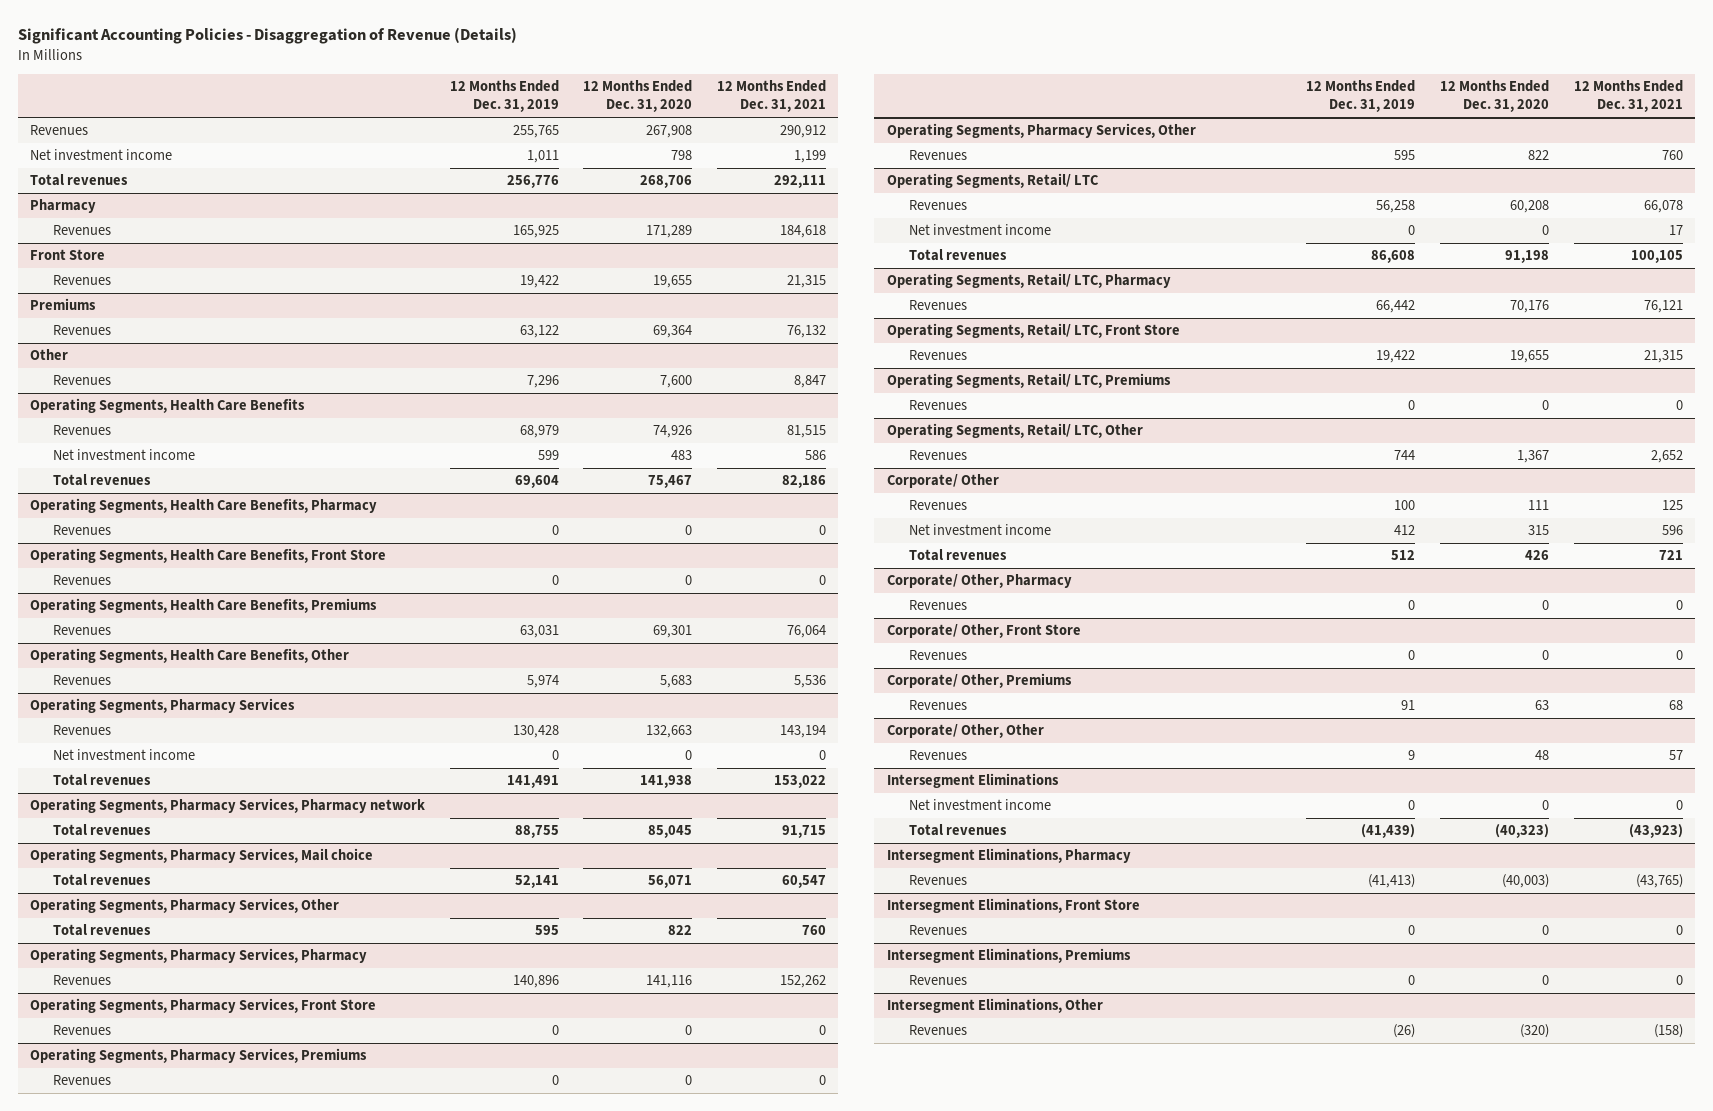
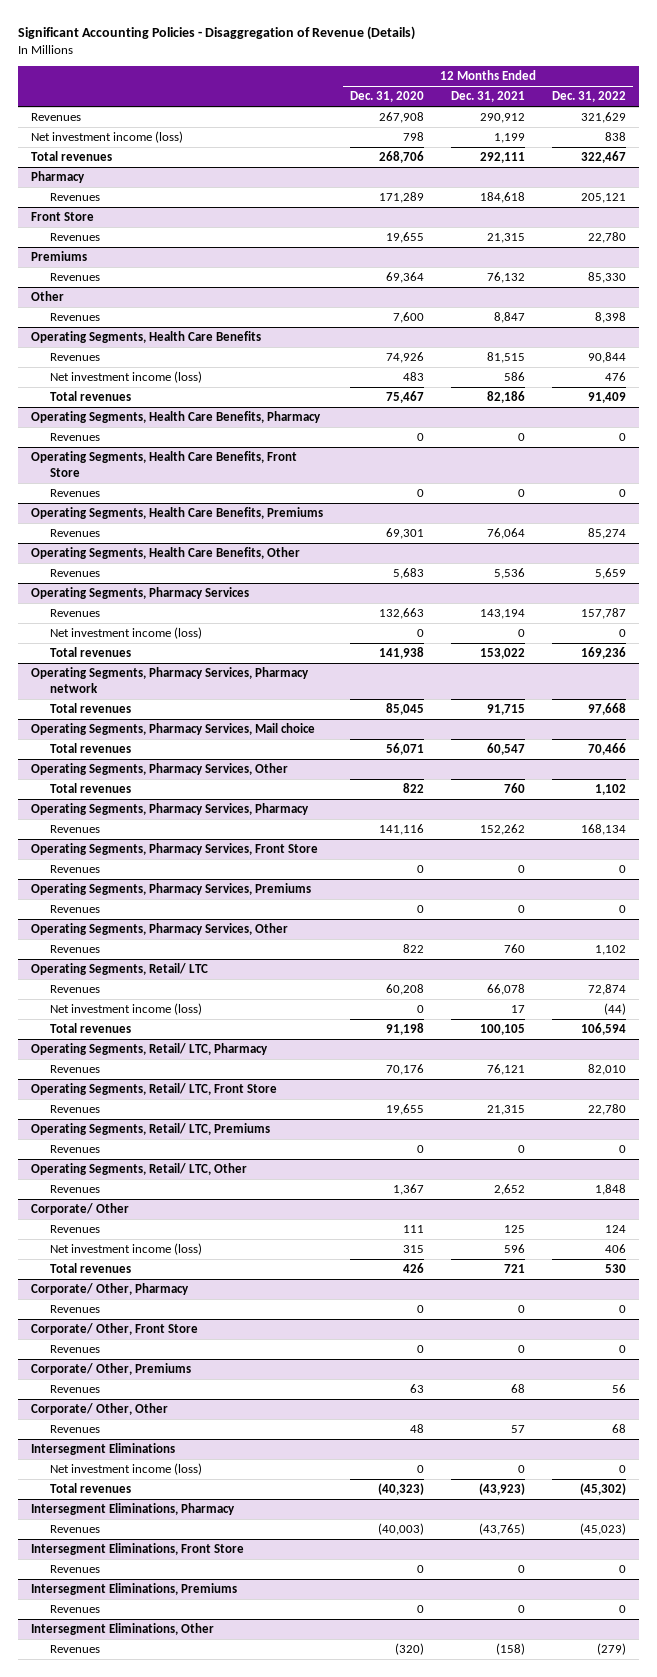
- | 12 Months Ended Dec. 31, 2019 | 12 Months Ended Dec. 31, 2020 | 12 Months Ended Dec. 31, 2021
+ | 12 Months Ended Dec. 31, 2020 | 12 Months Ended Dec. 31, 2021 | 12 Months Ended Dec. 31, 2022
- Net investment income | 1,011 | 798 | 1,199
+ Net investment income (loss) | 798 | 1,199 | 838
@ Operating Segments, Health Care Benefits
- Net investment income | 599 | 483 | 586
+ Net investment income (loss) | 483 | 586 | 476
@ Operating Segments, Pharmacy Services
- Net investment income | 0 | 0 | 0
+ Net investment income (loss) | 0 | 0 | 0
@ Operating Segments, Retail/ LTC
- Net investment income | 0 | 0 | 17
+ Net investment income (loss) | 0 | 17 | (44)
@ Corporate/ Other
- Net investment income | 412 | 315 | 596
+ Net investment income (loss) | 315 | 596 | 406
@ Intersegment Eliminations
- Net investment income | 0 | 0 | 0
+ Net investment income (loss) | 0 | 0 | 0

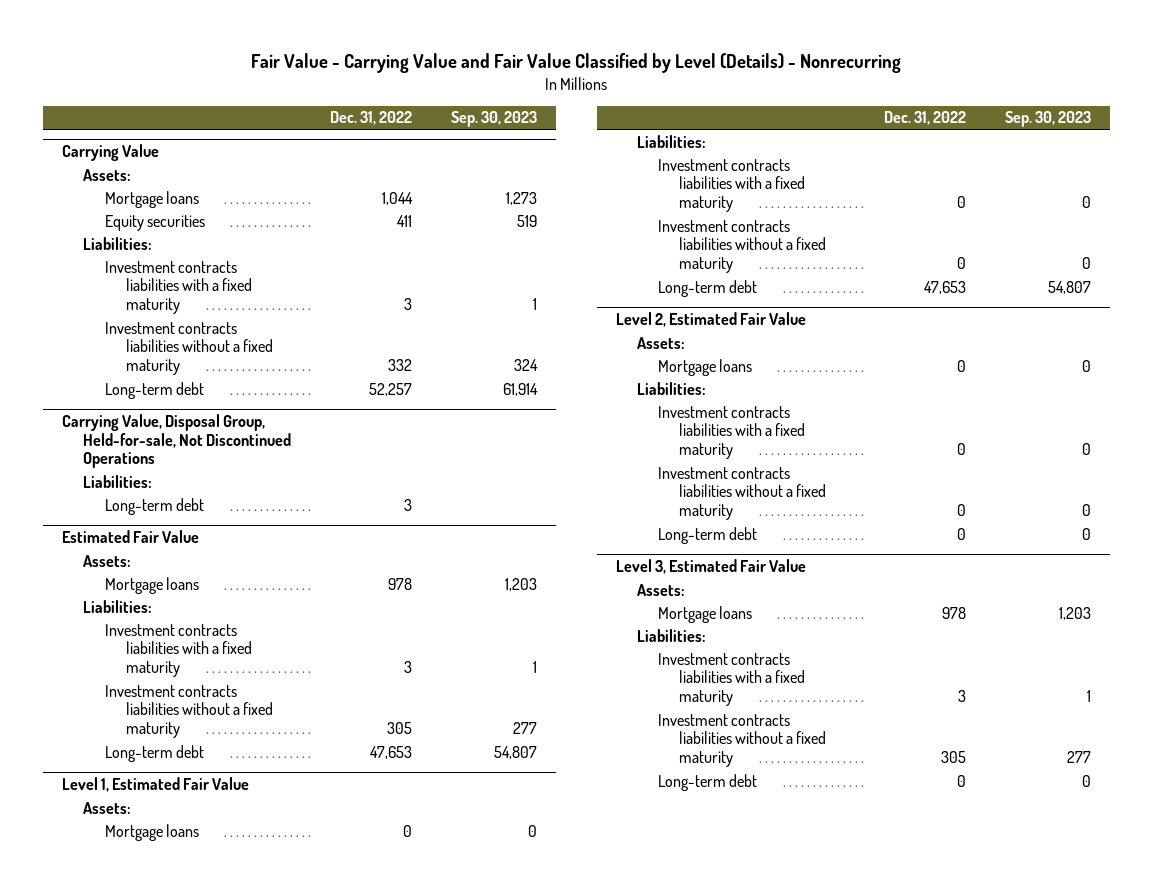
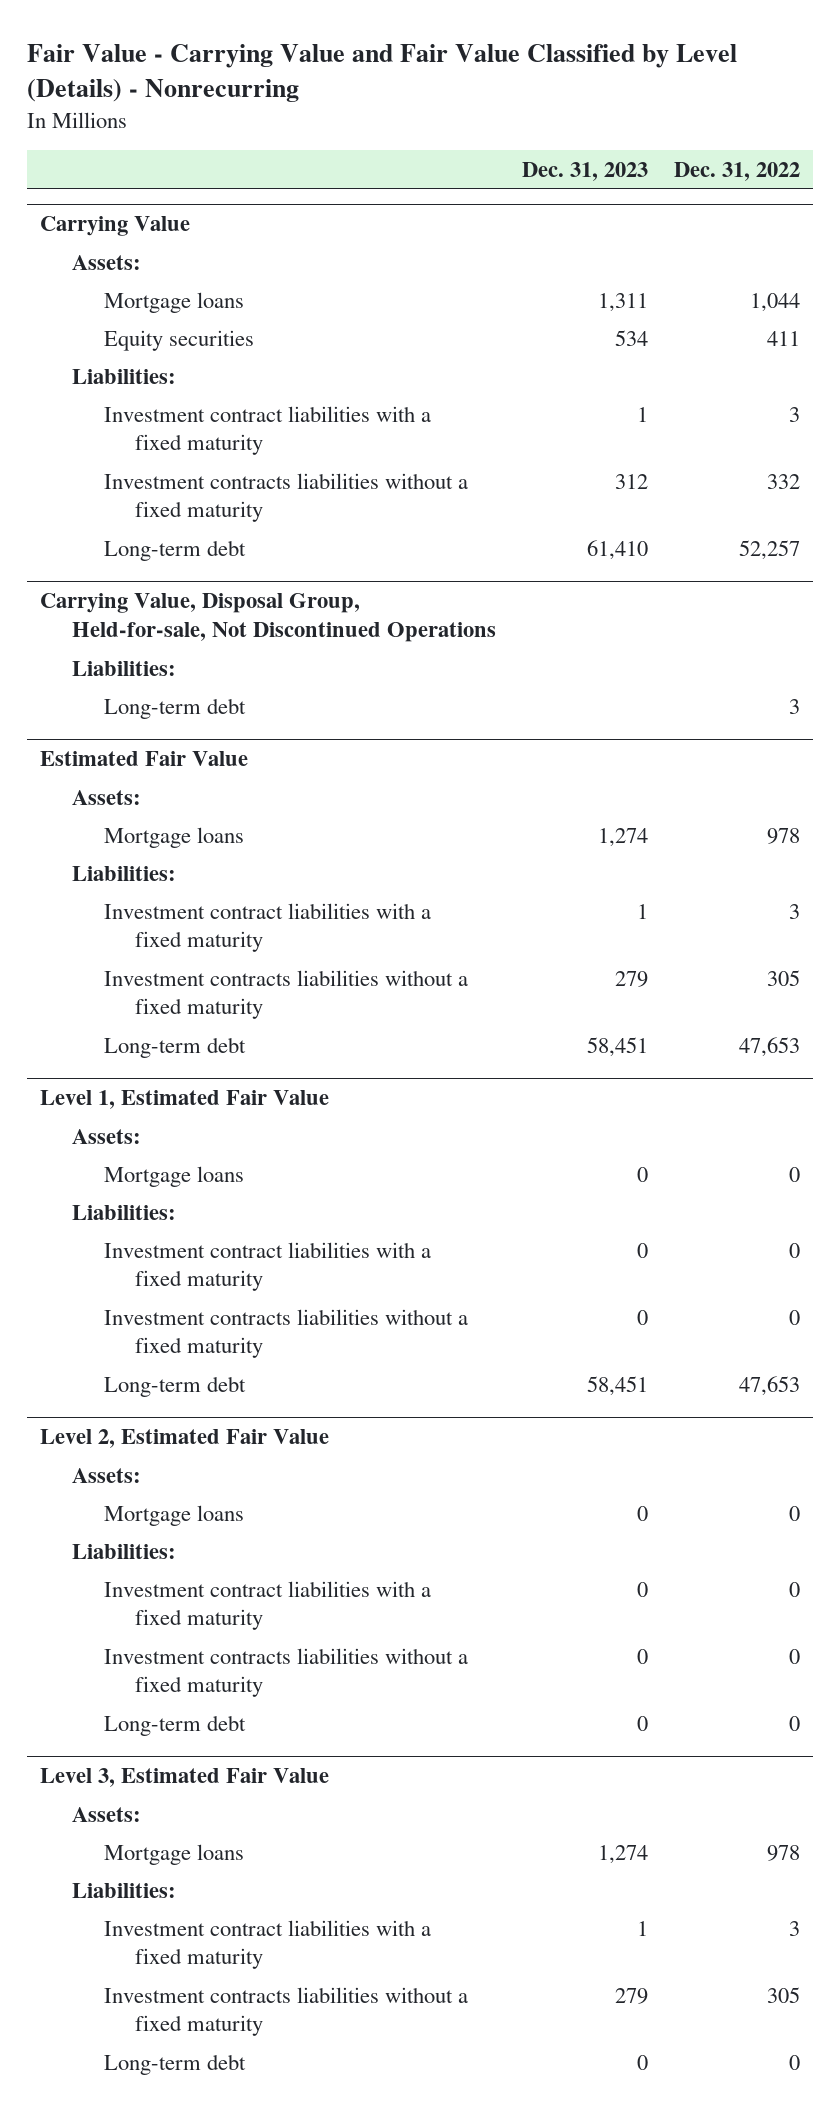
- | Dec. 31, 2022 | Sep. 30, 2023
+ | Dec. 31, 2023 | Dec. 31, 2022
@ Carrying Value
- Investment contracts liabilities with a fixed maturity | 3 | 1
+ Investment contract liabilities with a fixed maturity | 1 | 3
@ Estimated Fair Value
- Investment contracts liabilities with a fixed maturity | 3 | 1
+ Investment contract liabilities with a fixed maturity | 1 | 3
@ Level 1, Estimated Fair Value
- Investment contracts liabilities with a fixed maturity | 0 | 0
+ Investment contract liabilities with a fixed maturity | 0 | 0
@ Level 2, Estimated Fair Value
- Investment contracts liabilities with a fixed maturity | 0 | 0
+ Investment contract liabilities with a fixed maturity | 0 | 0
@ Level 3, Estimated Fair Value
- Investment contracts liabilities with a fixed maturity | 3 | 1
+ Investment contract liabilities with a fixed maturity | 1 | 3

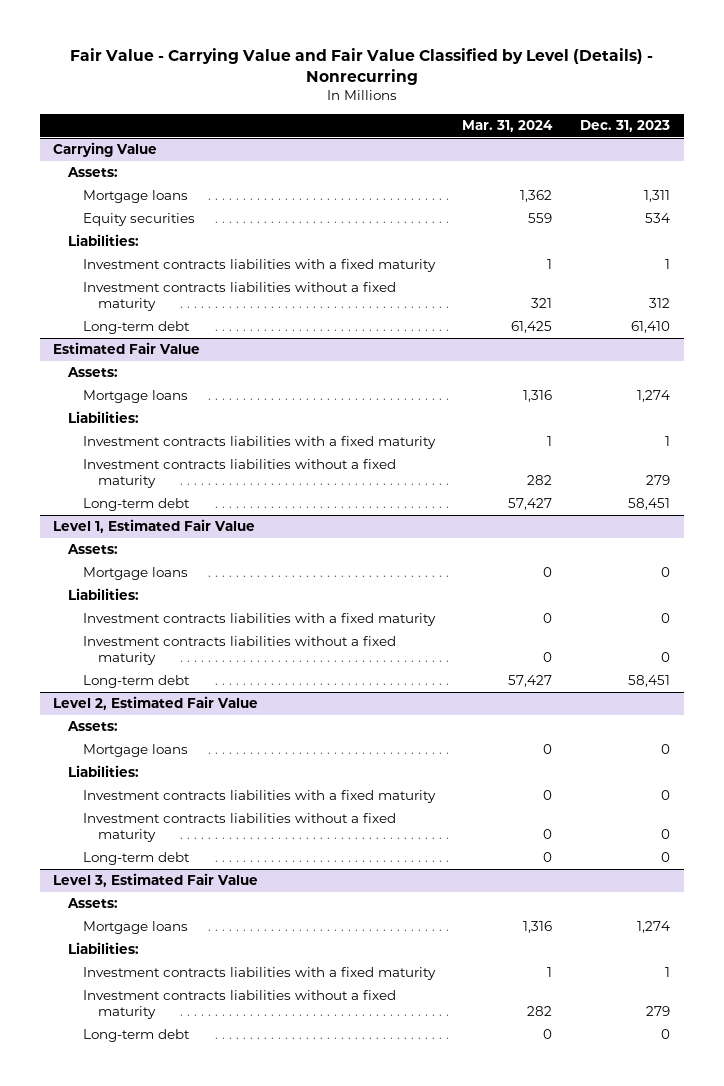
- | Dec. 31, 2023 | Dec. 31, 2022
+ | Mar. 31, 2024 | Dec. 31, 2023
@ Carrying Value
- Investment contract liabilities with a fixed maturity | 1 | 3
+ Investment contracts liabilities with a fixed maturity | 1 | 1
- Carrying Value, Disposal Group, Held-for-sale, Not Discontinued Operations
- Liabilities:
- Long-term debt | | 3
@ Estimated Fair Value
- Investment contract liabilities with a fixed maturity | 1 | 3
+ Investment contracts liabilities with a fixed maturity | 1 | 1
@ Level 1, Estimated Fair Value
- Investment contract liabilities with a fixed maturity | 0 | 0
+ Investment contracts liabilities with a fixed maturity | 0 | 0
@ Level 2, Estimated Fair Value
- Investment contract liabilities with a fixed maturity | 0 | 0
+ Investment contracts liabilities with a fixed maturity | 0 | 0
@ Level 3, Estimated Fair Value
- Investment contract liabilities with a fixed maturity | 1 | 3
+ Investment contracts liabilities with a fixed maturity | 1 | 1

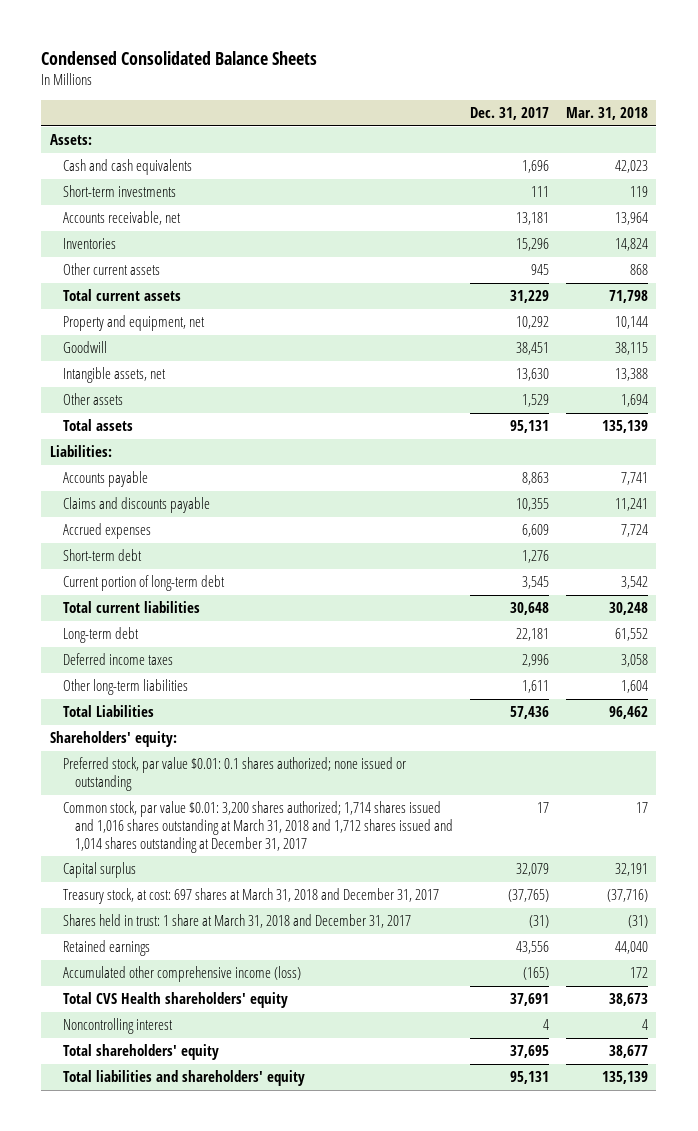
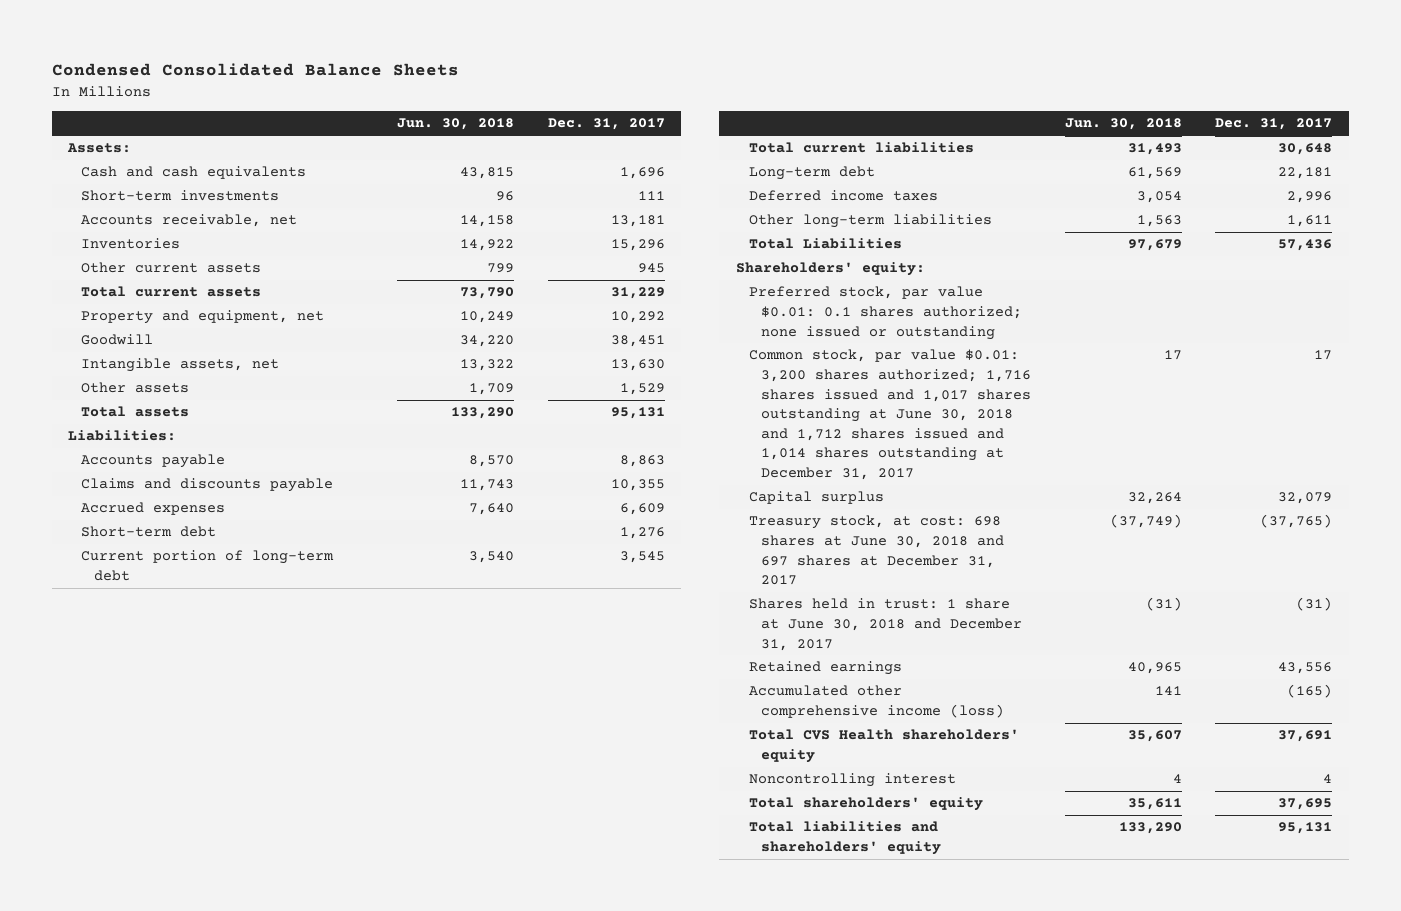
- | Dec. 31, 2017 | Mar. 31, 2018
+ | Jun. 30, 2018 | Dec. 31, 2017
- Common stock, par value $0.01: 3,200 shares authorized; 1,714 shares issued and 1,016 shares outstanding at March 31, 2018 and 1,712 shares issued and 1,014 shares outstanding at December 31, 2017 | 17 | 17
+ Common stock, par value $0.01: 3,200 shares authorized; 1,716 shares issued and 1,017 shares outstanding at June 30, 2018 and 1,712 shares issued and 1,014 shares outstanding at December 31, 2017 | 17 | 17
- Treasury stock, at cost: 697 shares at March 31, 2018 and December 31, 2017 | (37,765) | (37,716)
- Shares held in trust: 1 share at March 31, 2018 and December 31, 2017 | (31) | (31)
+ Treasury stock, at cost: 698 shares at June 30, 2018 and 697 shares at December 31, 2017 | (37,749) | (37,765)
+ Shares held in trust: 1 share at June 30, 2018 and December 31, 2017 | (31) | (31)

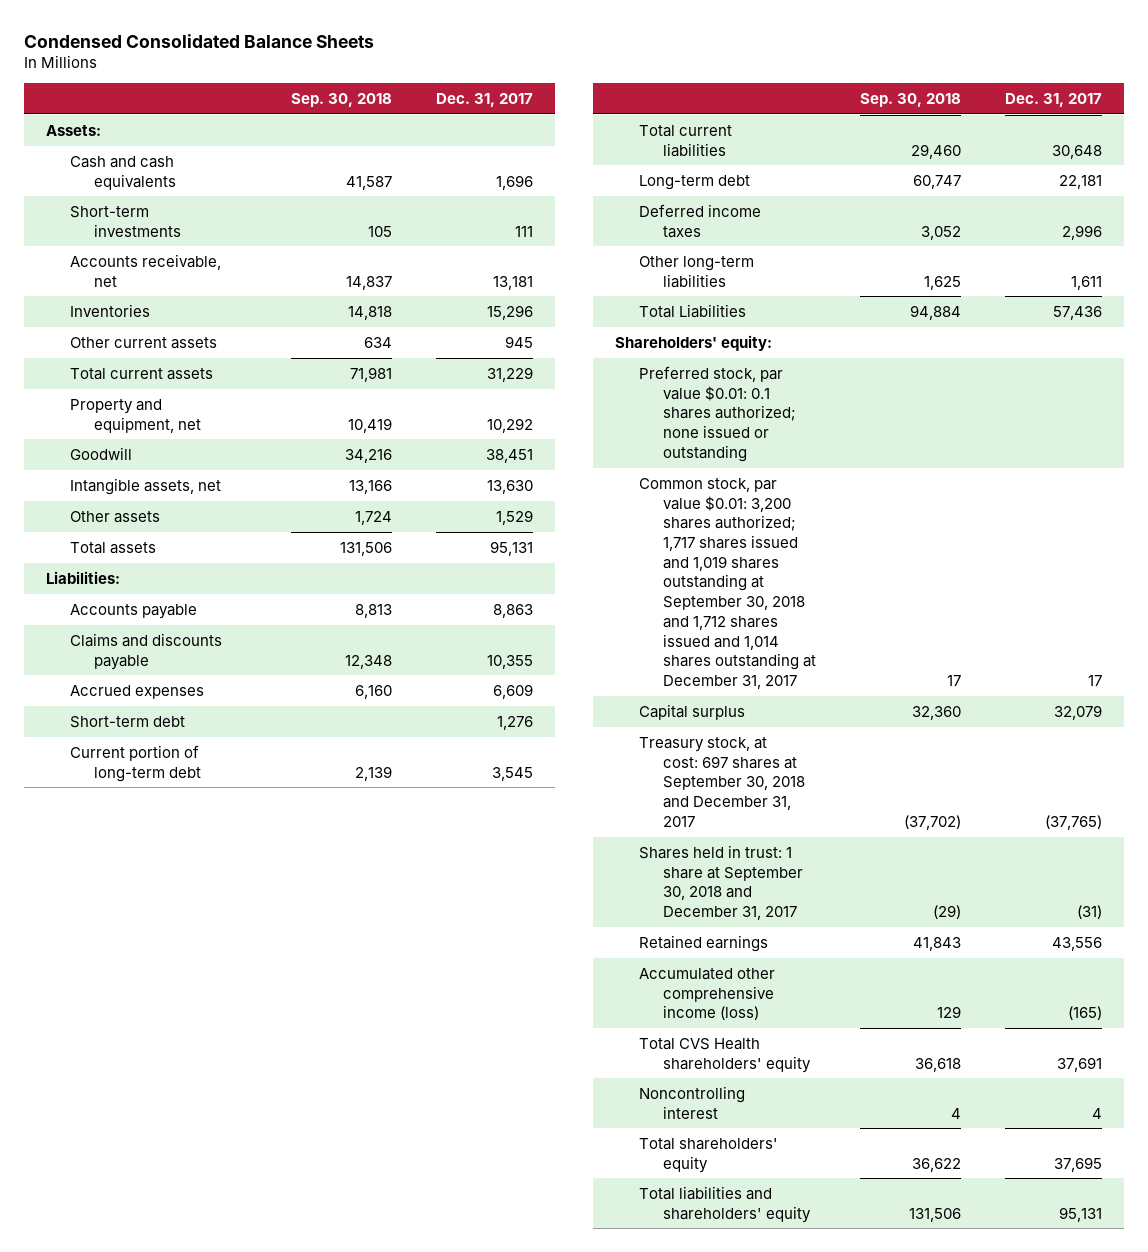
- | Jun. 30, 2018 | Dec. 31, 2017
+ | Sep. 30, 2018 | Dec. 31, 2017
- Common stock, par value $0.01: 3,200 shares authorized; 1,716 shares issued and 1,017 shares outstanding at June 30, 2018 and 1,712 shares issued and 1,014 shares outstanding at December 31, 2017 | 17 | 17
+ Common stock, par value $0.01: 3,200 shares authorized; 1,717 shares issued and 1,019 shares outstanding at September 30, 2018 and 1,712 shares issued and 1,014 shares outstanding at December 31, 2017 | 17 | 17
- Treasury stock, at cost: 698 shares at June 30, 2018 and 697 shares at December 31, 2017 | (37,749) | (37,765)
- Shares held in trust: 1 share at June 30, 2018 and December 31, 2017 | (31) | (31)
+ Treasury stock, at cost: 697 shares at September 30, 2018 and December 31, 2017 | (37,702) | (37,765)
+ Shares held in trust: 1 share at September 30, 2018 and December 31, 2017 | (29) | (31)

